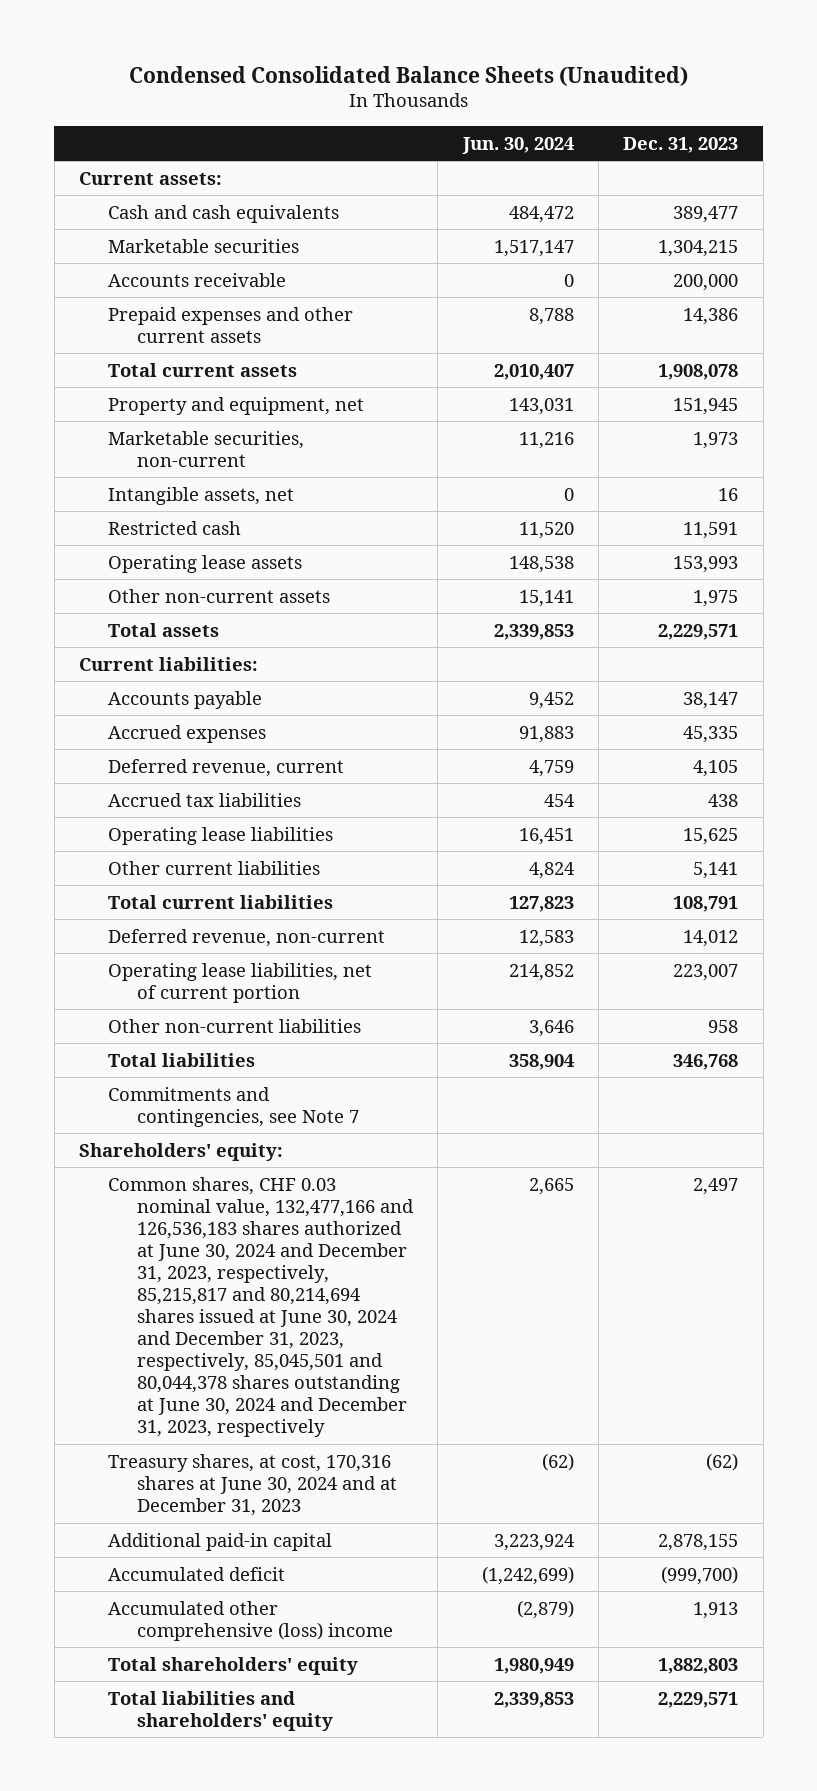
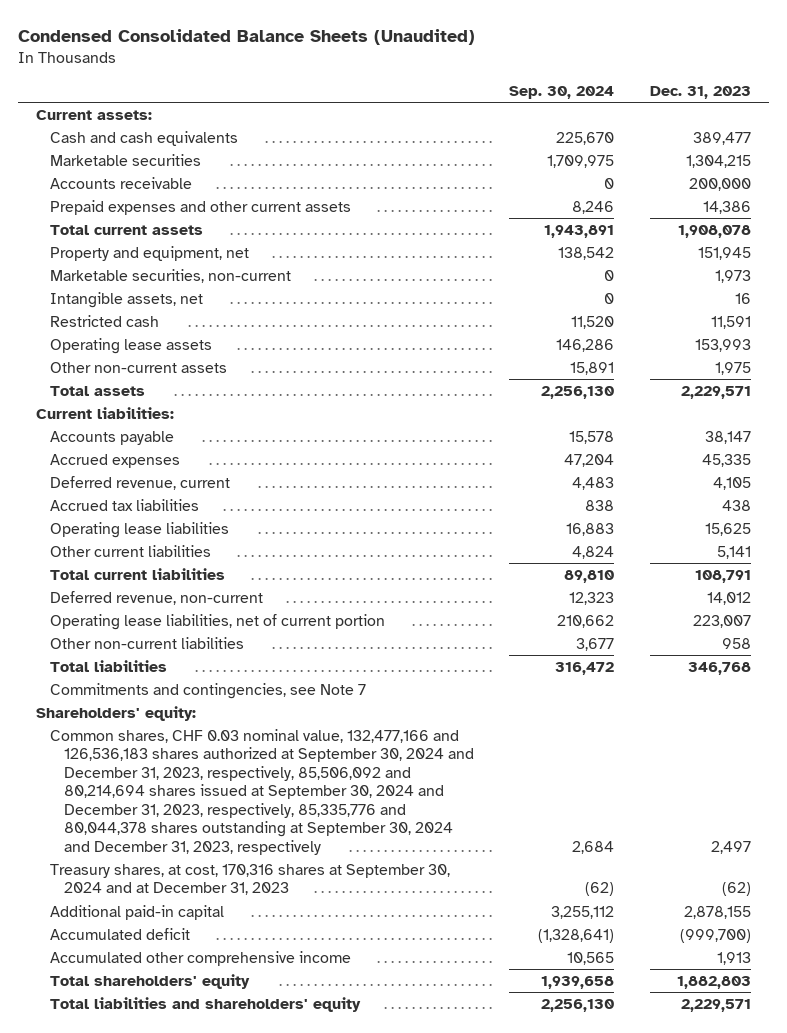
- | Jun. 30, 2024 | Dec. 31, 2023
+ | Sep. 30, 2024 | Dec. 31, 2023
- Common shares, CHF 0.03 nominal value, 132,477,166 and 126,536,183 shares authorized at June 30, 2024 and December 31, 2023, respectively, 85,215,817 and 80,214,694 shares issued at June 30, 2024 and December 31, 2023, respectively, 85,045,501 and 80,044,378 shares outstanding at June 30, 2024 and December 31, 2023, respectively | 2,665 | 2,497
- Treasury shares, at cost, 170,316 shares at June 30, 2024 and at December 31, 2023 | (62) | (62)
+ Common shares, CHF 0.03 nominal value, 132,477,166 and 126,536,183 shares authorized at September 30, 2024 and December 31, 2023, respectively, 85,506,092 and 80,214,694 shares issued at September 30, 2024 and December 31, 2023, respectively, 85,335,776 and 80,044,378 shares outstanding at September 30, 2024 and December 31, 2023, respectively | 2,684 | 2,497
+ Treasury shares, at cost, 170,316 shares at September 30, 2024 and at December 31, 2023 | (62) | (62)
- Accumulated other comprehensive (loss) income | (2,879) | 1,913
+ Accumulated other comprehensive income | 10,565 | 1,913

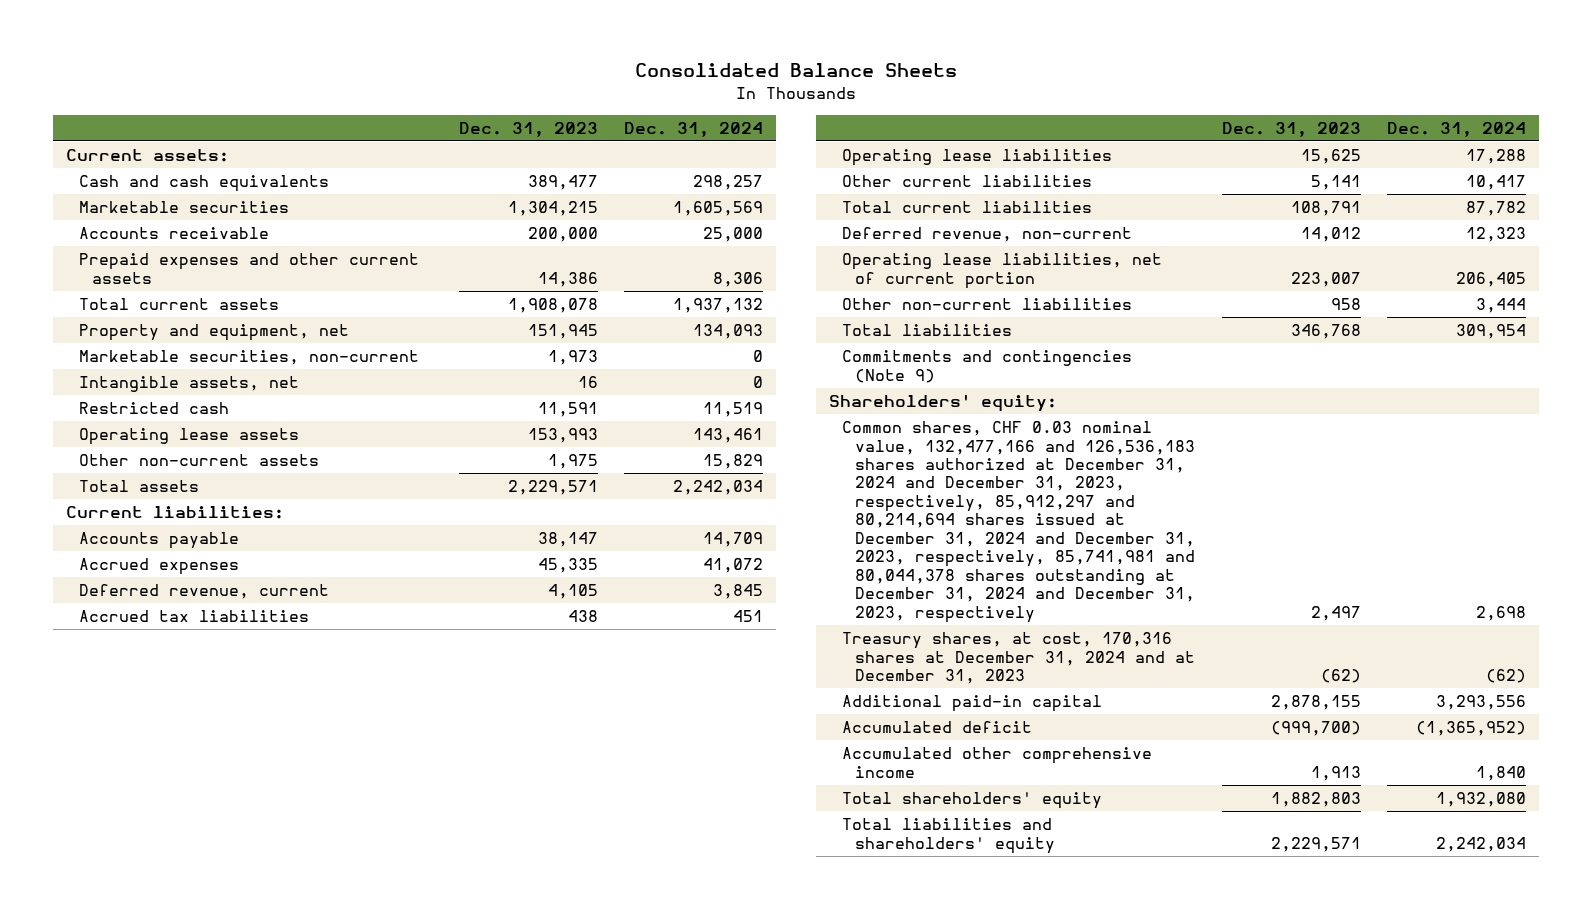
- Condensed Consolidated Balance Sheets (Unaudited)
+ Consolidated Balance Sheets
- | Sep. 30, 2024 | Dec. 31, 2023
+ | Dec. 31, 2023 | Dec. 31, 2024
- Commitments and contingencies, see Note 7
+ Commitments and contingencies (Note 9)
- Common shares, CHF 0.03 nominal value, 132,477,166 and 126,536,183 shares authorized at September 30, 2024 and December 31, 2023, respectively, 85,506,092 and 80,214,694 shares issued at September 30, 2024 and December 31, 2023, respectively, 85,335,776 and 80,044,378 shares outstanding at September 30, 2024 and December 31, 2023, respectively | 2,684 | 2,497
- Treasury shares, at cost, 170,316 shares at September 30, 2024 and at December 31, 2023 | (62) | (62)
+ Common shares, CHF 0.03 nominal value, 132,477,166 and 126,536,183 shares authorized at December 31, 2024 and December 31, 2023, respectively, 85,912,297 and 80,214,694 shares issued at December 31, 2024 and December 31, 2023, respectively, 85,741,981 and 80,044,378 shares outstanding at December 31, 2024 and December 31, 2023, respectively | 2,497 | 2,698
+ Treasury shares, at cost, 170,316 shares at December 31, 2024 and at December 31, 2023 | (62) | (62)

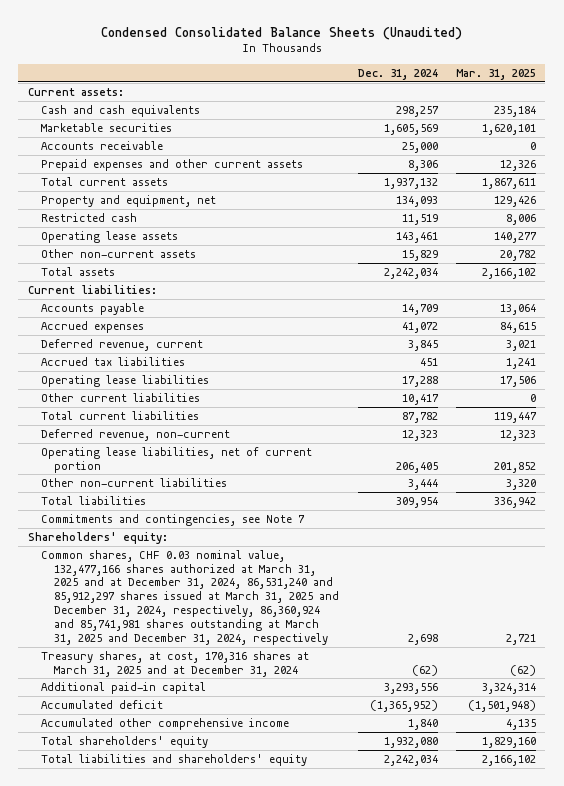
- Consolidated Balance Sheets
+ Condensed Consolidated Balance Sheets (Unaudited)
- | Dec. 31, 2023 | Dec. 31, 2024
+ | Dec. 31, 2024 | Mar. 31, 2025
- Marketable securities, non-current | 1,973 | 0
- Intangible assets, net | 16 | 0
- Commitments and contingencies (Note 9)
+ Commitments and contingencies, see Note 7
- Common shares, CHF 0.03 nominal value, 132,477,166 and 126,536,183 shares authorized at December 31, 2024 and December 31, 2023, respectively, 85,912,297 and 80,214,694 shares issued at December 31, 2024 and December 31, 2023, respectively, 85,741,981 and 80,044,378 shares outstanding at December 31, 2024 and December 31, 2023, respectively | 2,497 | 2,698
- Treasury shares, at cost, 170,316 shares at December 31, 2024 and at December 31, 2023 | (62) | (62)
+ Common shares, CHF 0.03 nominal value, 132,477,166 shares authorized at March 31, 2025 and at December 31, 2024, 86,531,240 and 85,912,297 shares issued at March 31, 2025 and December 31, 2024, respectively, 86,360,924 and 85,741,981 shares outstanding at March 31, 2025 and December 31, 2024, respectively | 2,698 | 2,721
+ Treasury shares, at cost, 170,316 shares at March 31, 2025 and at December 31, 2024 | (62) | (62)

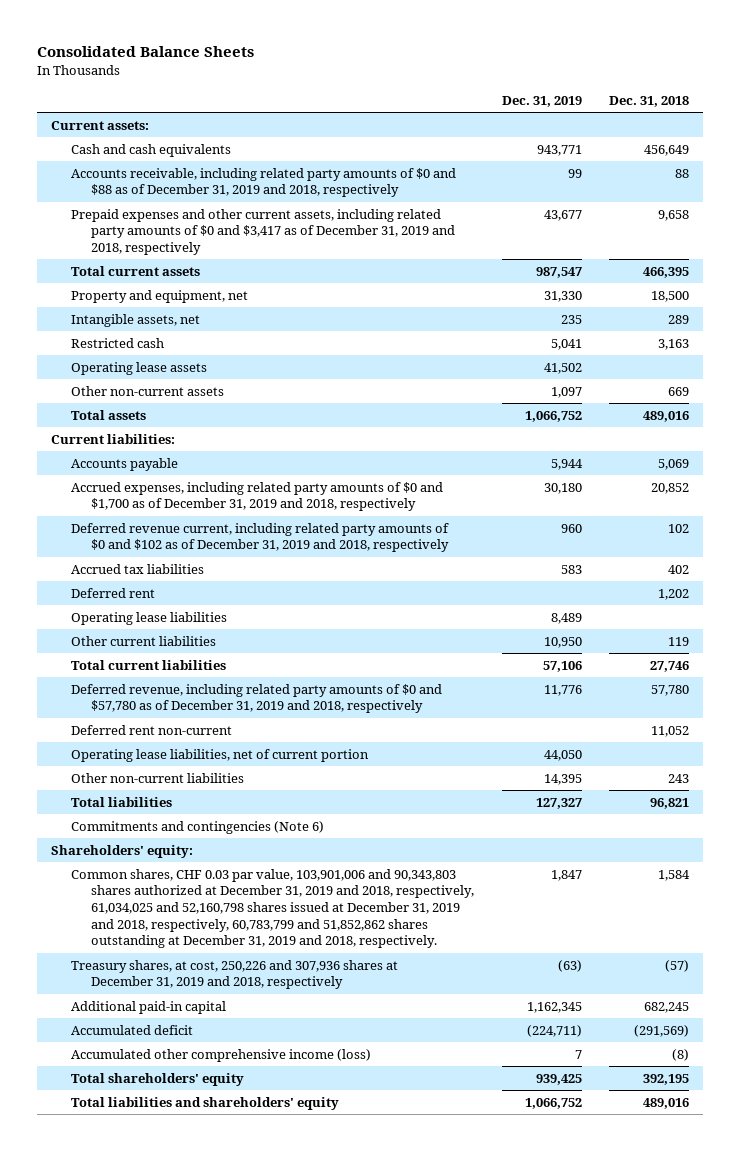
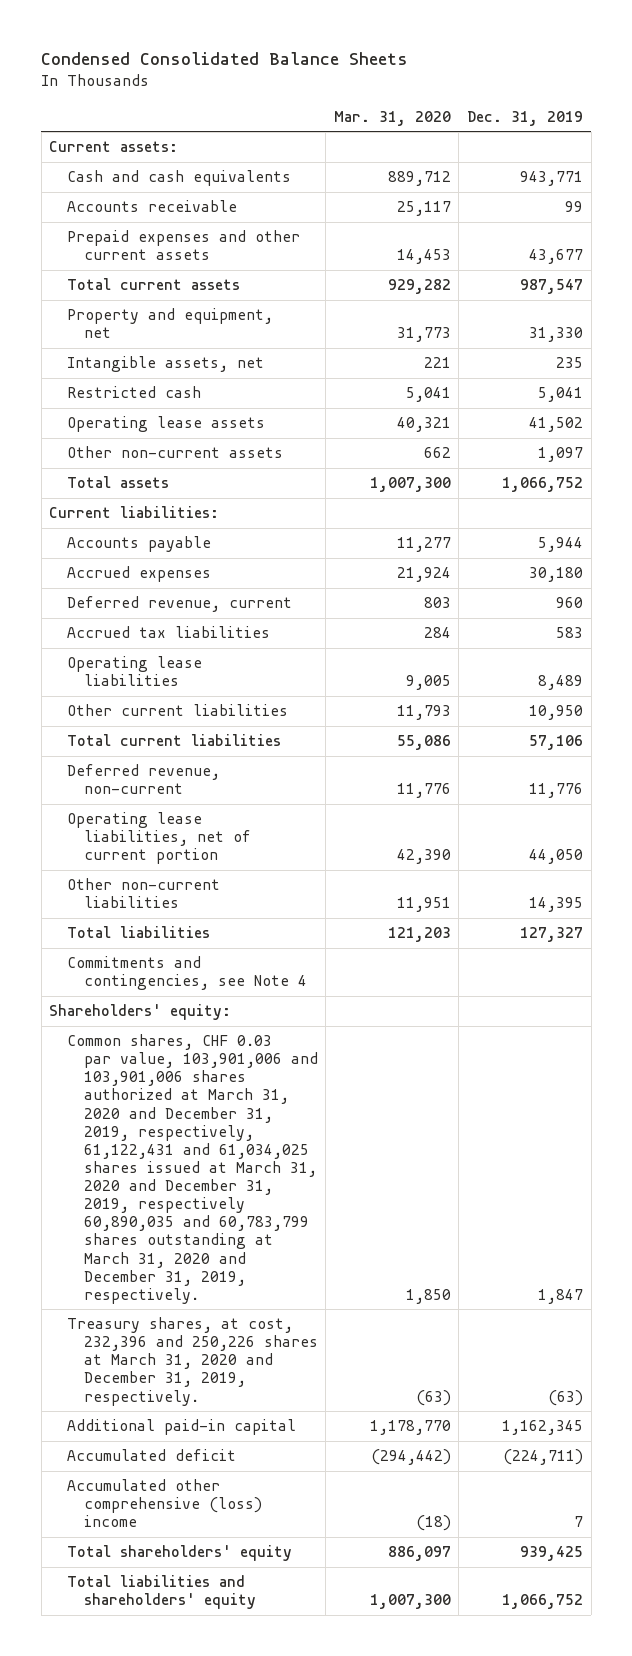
- Consolidated Balance Sheets
+ Condensed Consolidated Balance Sheets
- | Dec. 31, 2019 | Dec. 31, 2018
+ | Mar. 31, 2020 | Dec. 31, 2019
- Accounts receivable, including related party amounts of $0 and $88 as of December 31, 2019 and 2018, respectively | 99 | 88
- Prepaid expenses and other current assets, including related party amounts of $0 and $3,417 as of December 31, 2019 and 2018, respectively | 43,677 | 9,658
+ Accounts receivable | 25,117 | 99
+ Prepaid expenses and other current assets | 14,453 | 43,677
- Accrued expenses, including related party amounts of $0 and $1,700 as of December 31, 2019 and 2018, respectively | 30,180 | 20,852
- Deferred revenue current, including related party amounts of $0 and $102 as of December 31, 2019 and 2018, respectively | 960 | 102
+ Accrued expenses | 21,924 | 30,180
+ Deferred revenue, current | 803 | 960
- Deferred rent | | 1,202
- Deferred revenue, including related party amounts of $0 and $57,780 as of December 31, 2019 and 2018, respectively | 11,776 | 57,780
- Deferred rent non-current | | 11,052
+ Deferred revenue, non-current | 11,776 | 11,776
- Commitments and contingencies (Note 6)
+ Commitments and contingencies, see Note 4
- Common shares, CHF 0.03 par value, 103,901,006 and 90,343,803 shares authorized at December 31, 2019 and 2018, respectively, 61,034,025 and 52,160,798 shares issued at December 31, 2019 and 2018, respectively, 60,783,799 and 51,852,862 shares outstanding at December 31, 2019 and 2018, respectively. | 1,847 | 1,584
- Treasury shares, at cost, 250,226 and 307,936 shares at December 31, 2019 and 2018, respectively | (63) | (57)
+ Common shares, CHF 0.03 par value, 103,901,006 and 103,901,006 shares authorized at March 31, 2020 and December 31, 2019, respectively, 61,122,431 and 61,034,025 shares issued at March 31, 2020 and December 31, 2019, respectively 60,890,035 and 60,783,799 shares outstanding at March 31, 2020 and December 31, 2019, respectively. | 1,850 | 1,847
+ Treasury shares, at cost, 232,396 and 250,226 shares at March 31, 2020 and December 31, 2019, respectively. | (63) | (63)
- Accumulated other comprehensive income (loss) | 7 | (8)
+ Accumulated other comprehensive (loss) income | (18) | 7

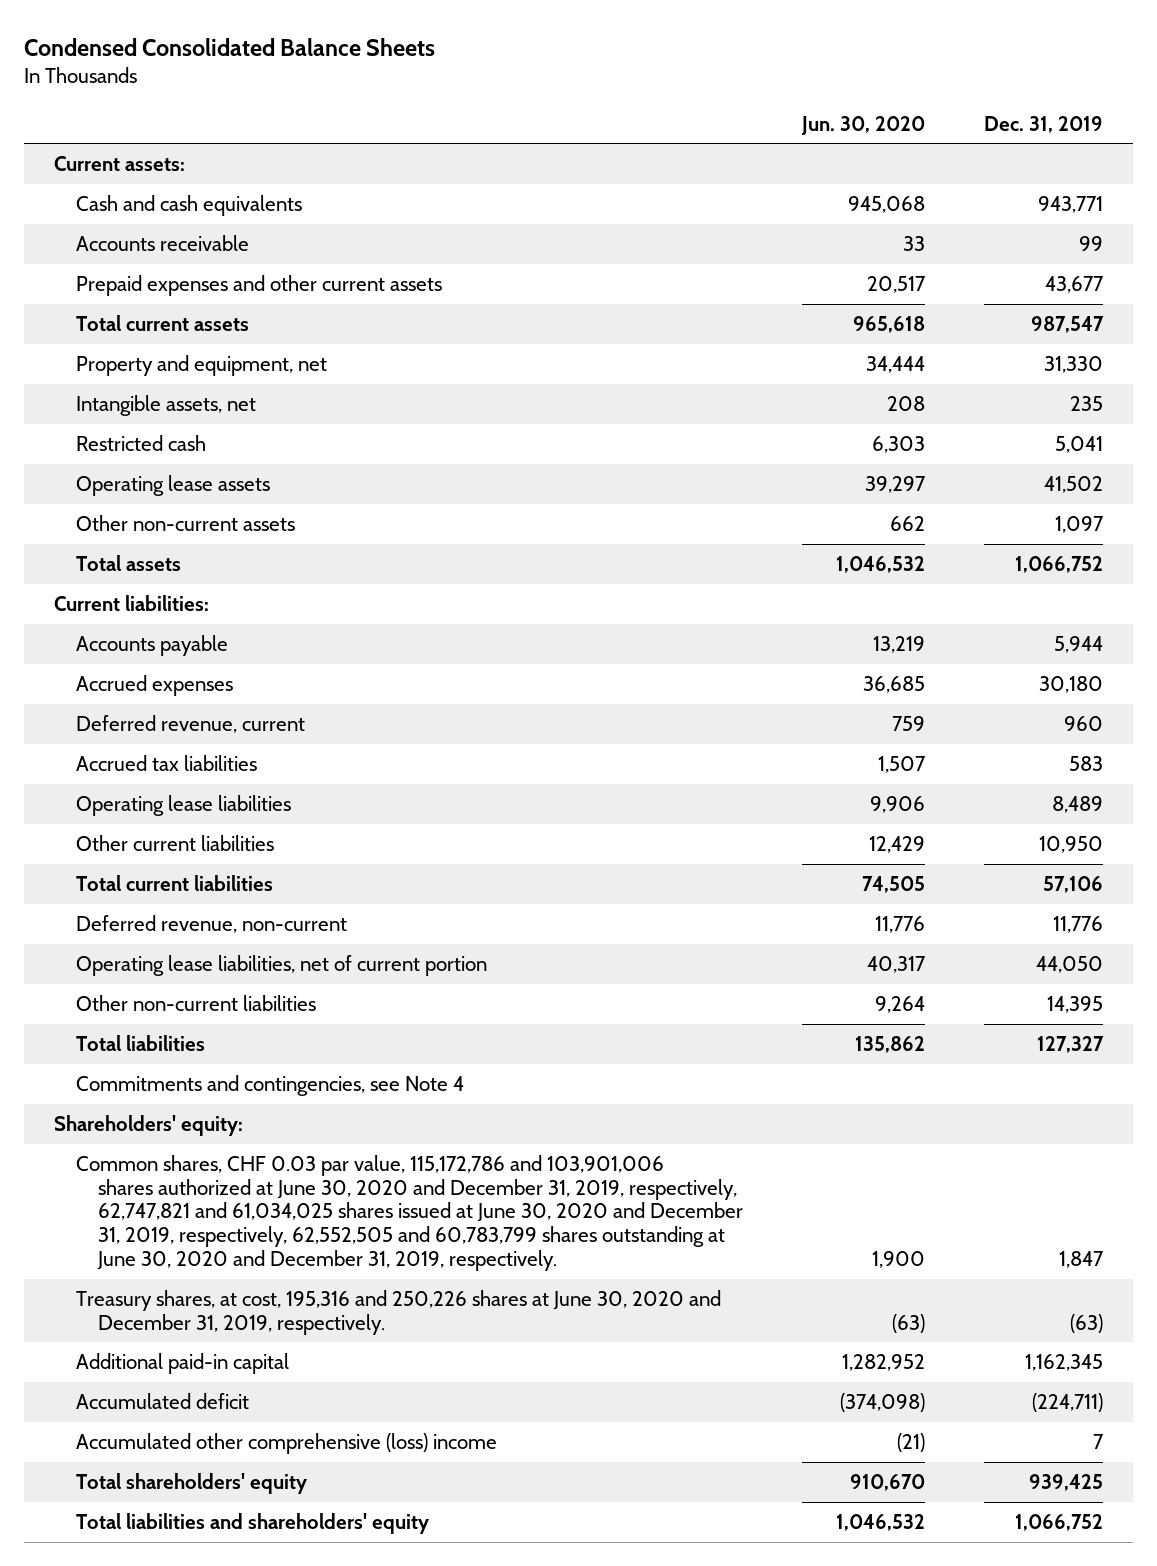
- | Mar. 31, 2020 | Dec. 31, 2019
+ | Jun. 30, 2020 | Dec. 31, 2019
- Common shares, CHF 0.03 par value, 103,901,006 and 103,901,006 shares authorized at March 31, 2020 and December 31, 2019, respectively, 61,122,431 and 61,034,025 shares issued at March 31, 2020 and December 31, 2019, respectively 60,890,035 and 60,783,799 shares outstanding at March 31, 2020 and December 31, 2019, respectively. | 1,850 | 1,847
- Treasury shares, at cost, 232,396 and 250,226 shares at March 31, 2020 and December 31, 2019, respectively. | (63) | (63)
+ Common shares, CHF 0.03 par value, 115,172,786 and 103,901,006 shares authorized at June 30, 2020 and December 31, 2019, respectively, 62,747,821 and 61,034,025 shares issued at June 30, 2020 and December 31, 2019, respectively, 62,552,505 and 60,783,799 shares outstanding at June 30, 2020 and December 31, 2019, respectively. | 1,900 | 1,847
+ Treasury shares, at cost, 195,316 and 250,226 shares at June 30, 2020 and December 31, 2019, respectively. | (63) | (63)

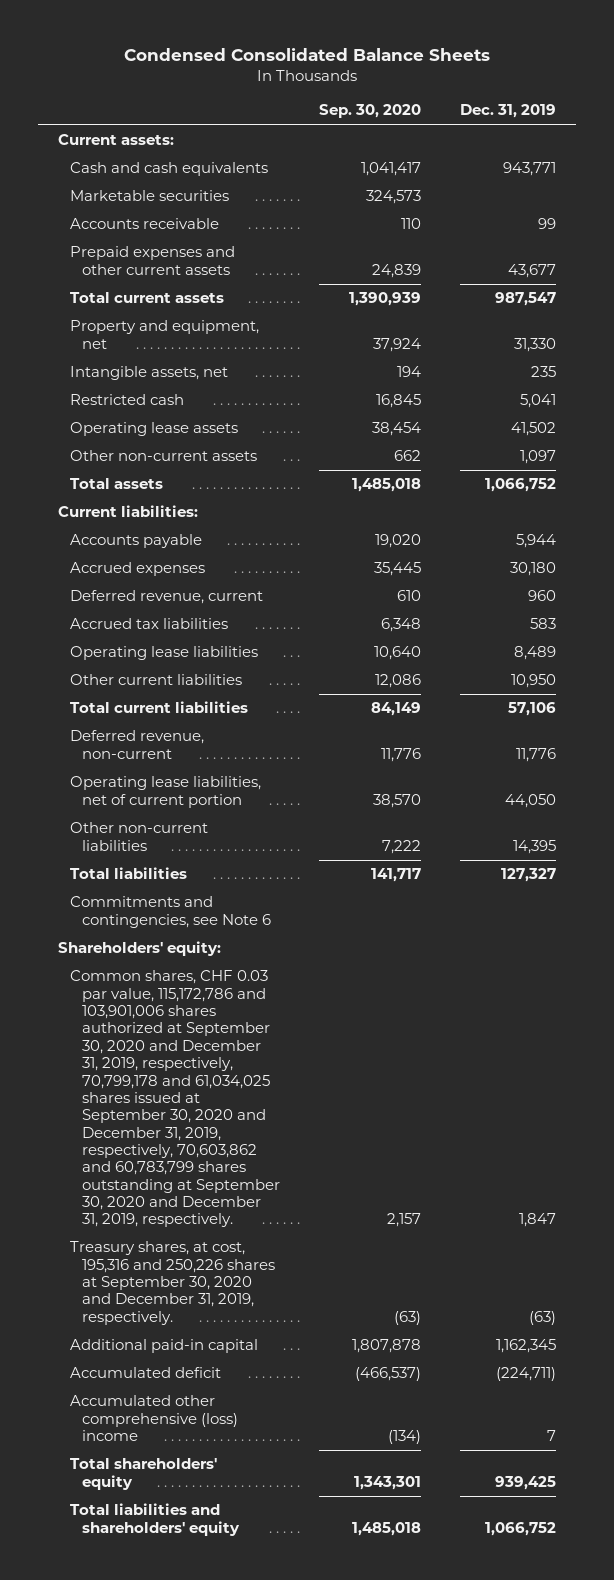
- | Jun. 30, 2020 | Dec. 31, 2019
+ | Sep. 30, 2020 | Dec. 31, 2019
+ Marketable securities | 324,573 |
- Commitments and contingencies, see Note 4
+ Commitments and contingencies, see Note 6
- Common shares, CHF 0.03 par value, 115,172,786 and 103,901,006 shares authorized at June 30, 2020 and December 31, 2019, respectively, 62,747,821 and 61,034,025 shares issued at June 30, 2020 and December 31, 2019, respectively, 62,552,505 and 60,783,799 shares outstanding at June 30, 2020 and December 31, 2019, respectively. | 1,900 | 1,847
- Treasury shares, at cost, 195,316 and 250,226 shares at June 30, 2020 and December 31, 2019, respectively. | (63) | (63)
+ Common shares, CHF 0.03 par value, 115,172,786 and 103,901,006 shares authorized at September 30, 2020 and December 31, 2019, respectively, 70,799,178 and 61,034,025 shares issued at September 30, 2020 and December 31, 2019, respectively, 70,603,862 and 60,783,799 shares outstanding at September 30, 2020 and December 31, 2019, respectively. | 2,157 | 1,847
+ Treasury shares, at cost, 195,316 and 250,226 shares at September 30, 2020 and December 31, 2019, respectively. | (63) | (63)

